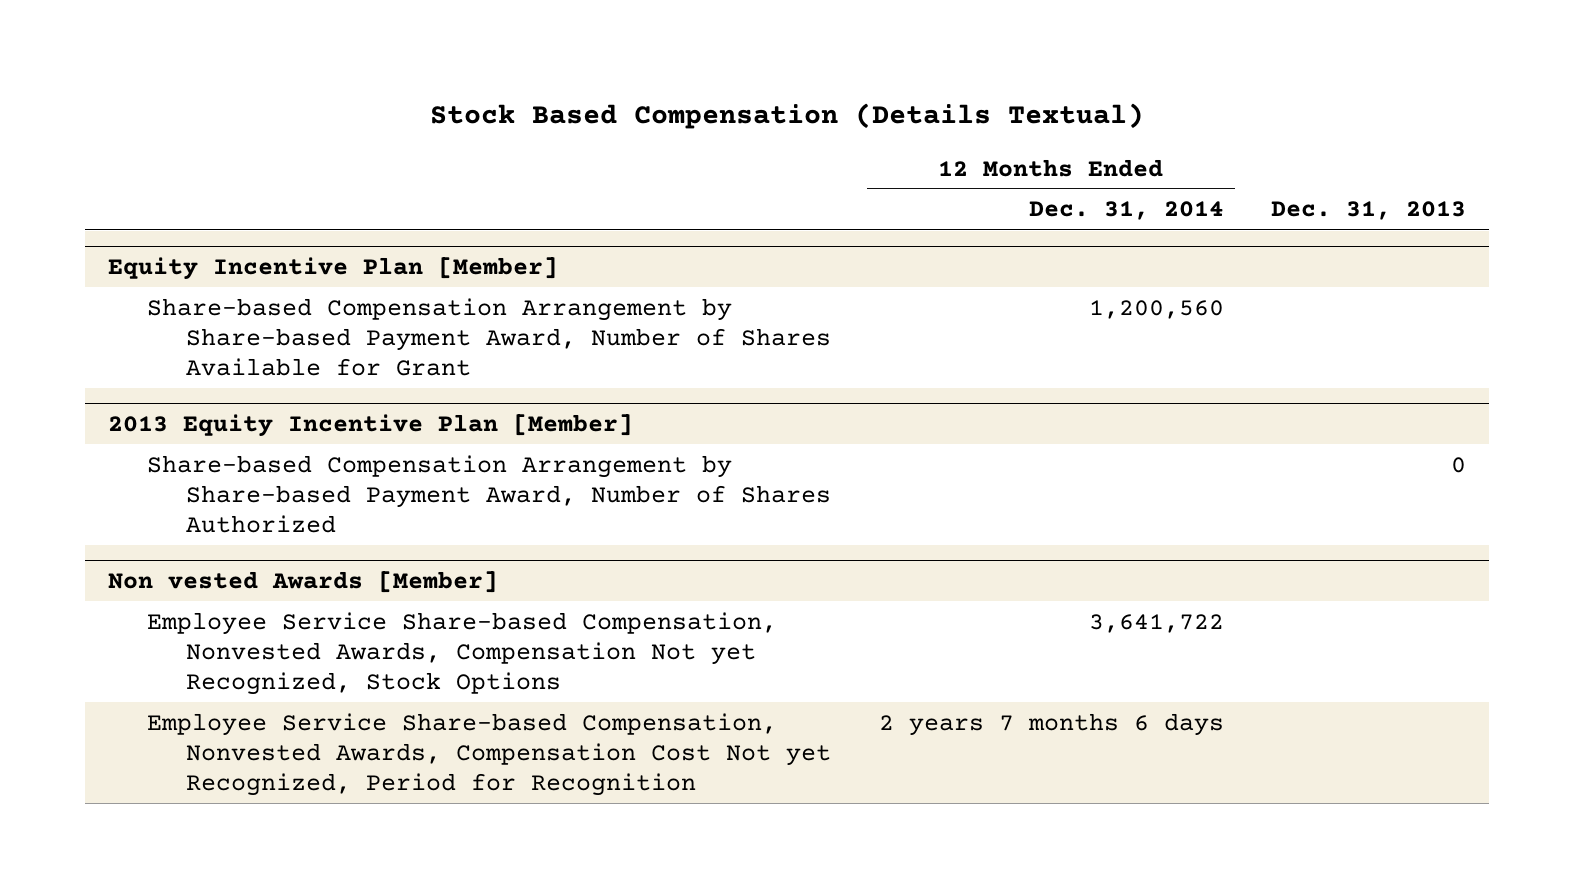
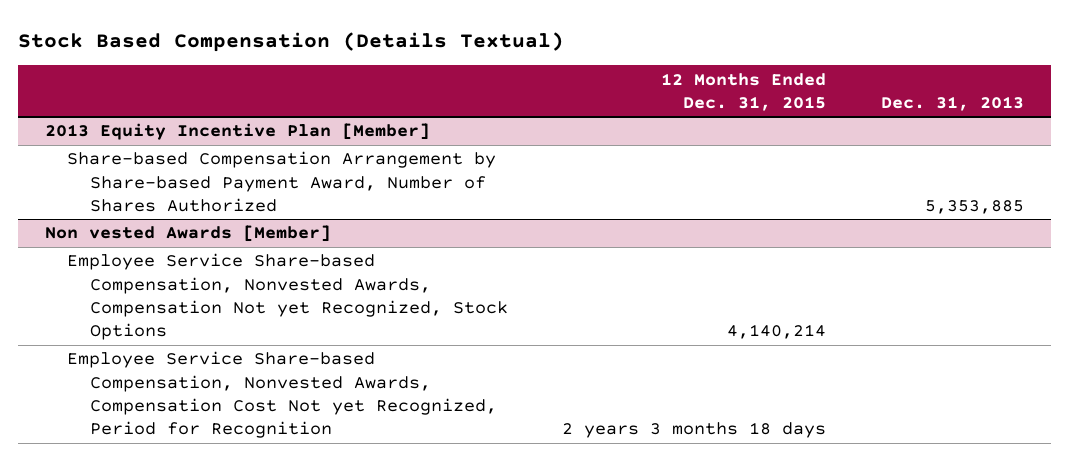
- | 12 Months Ended Dec. 31, 2014 | Dec. 31, 2013
+ | 12 Months Ended Dec. 31, 2015 | Dec. 31, 2013
- Equity Incentive Plan [Member]
- Share-based Compensation Arrangement by Share-based Payment Award, Number of Shares Available for Grant | 1,200,560 |
@ 2013 Equity Incentive Plan [Member]
- Share-based Compensation Arrangement by Share-based Payment Award, Number of Shares Authorized | | 0
+ Share-based Compensation Arrangement by Share-based Payment Award, Number of Shares Authorized | | 5,353,885

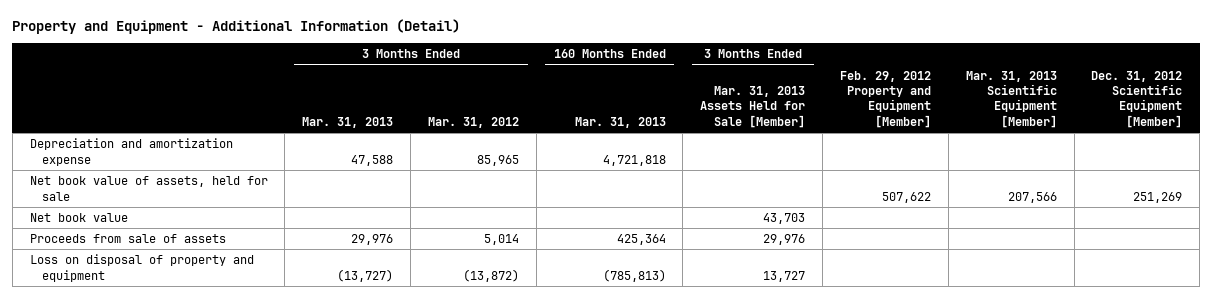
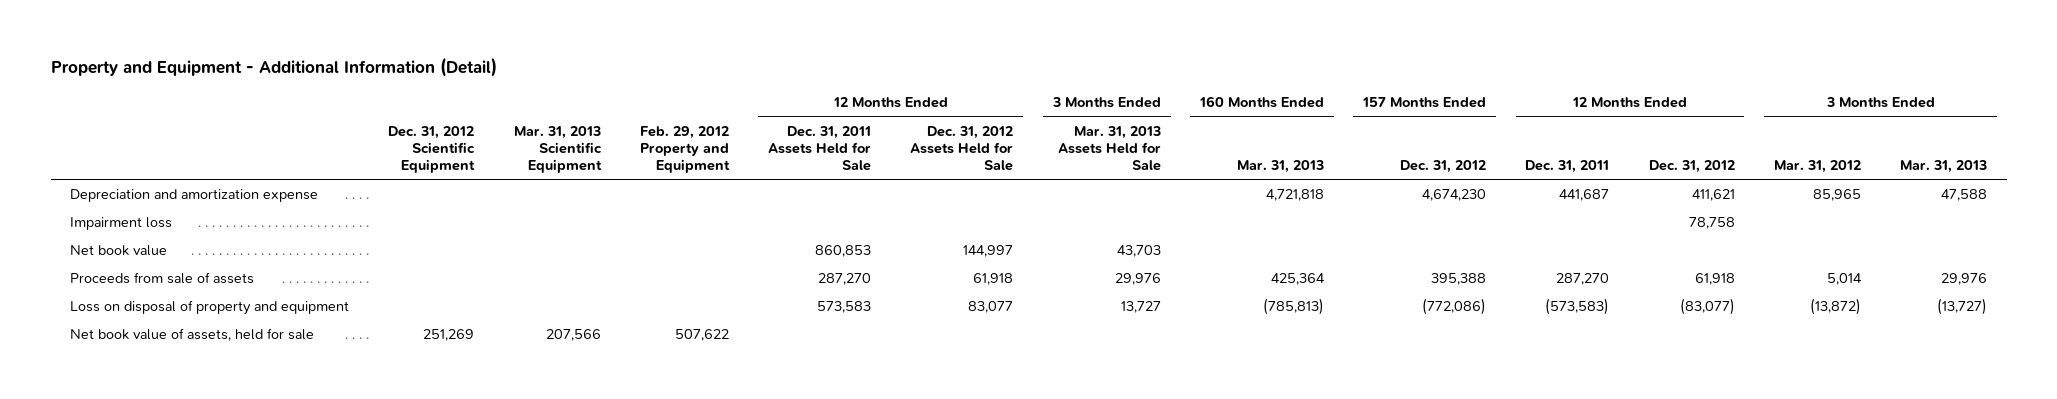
- | 3 Months Ended Mar. 31, 2013 | 3 Months Ended Mar. 31, 2012 | 160 Months Ended Mar. 31, 2013 | 3 Months Ended Mar. 31, 2013 Assets Held for Sale [Member] | Feb. 29, 2012 Property and Equipment [Member] | Mar. 31, 2013 Scientific Equipment [Member] | Dec. 31, 2012 Scientific Equipment [Member]
+ | Dec. 31, 2012 Scientific Equipment | Mar. 31, 2013 Scientific Equipment | Feb. 29, 2012 Property and Equipment | 12 Months Ended Dec. 31, 2011 Assets Held for Sale | 12 Months Ended Dec. 31, 2012 Assets Held for Sale | 3 Months Ended Mar. 31, 2013 Assets Held for Sale | 160 Months Ended Mar. 31, 2013 | 157 Months Ended Dec. 31, 2012 | 12 Months Ended Dec. 31, 2011 | 12 Months Ended Dec. 31, 2012 | 3 Months Ended Mar. 31, 2012 | 3 Months Ended Mar. 31, 2013
+ Impairment loss | | | | | | | | | | 78,758 | |
moved down: Net book value of assets, held for sale | 251,269 | 207,566 | 507,622 | | | | | | | | |

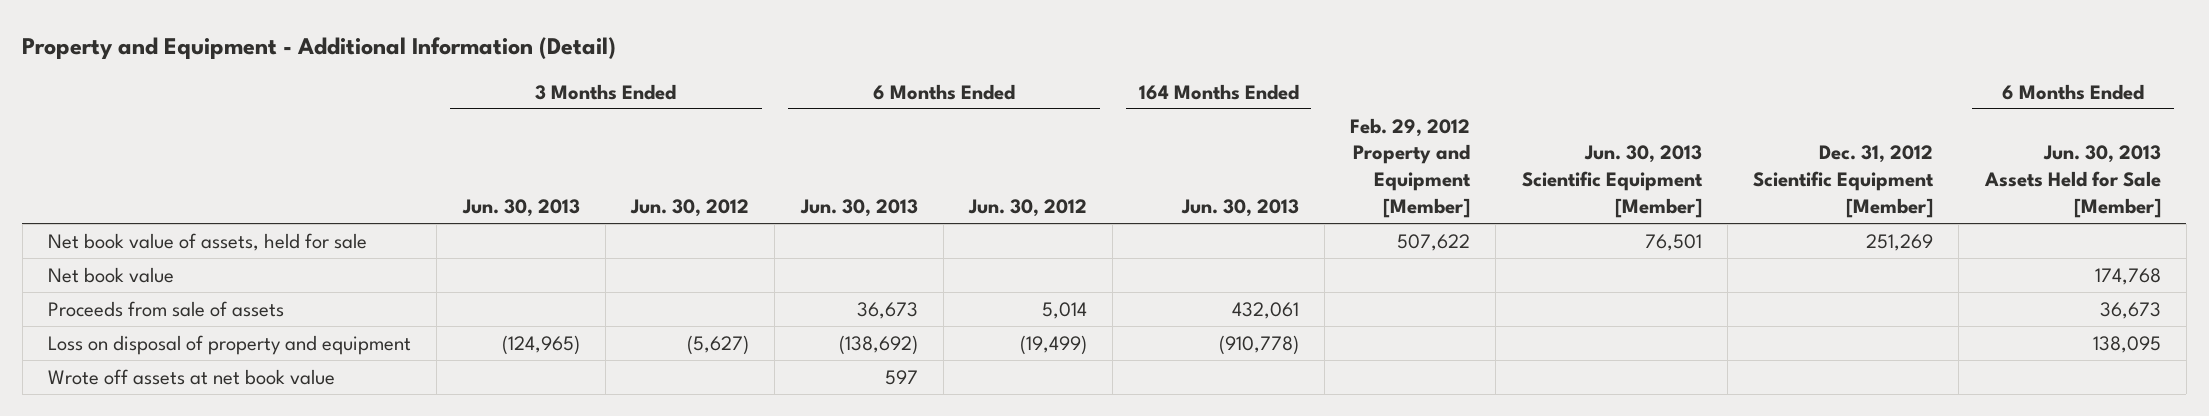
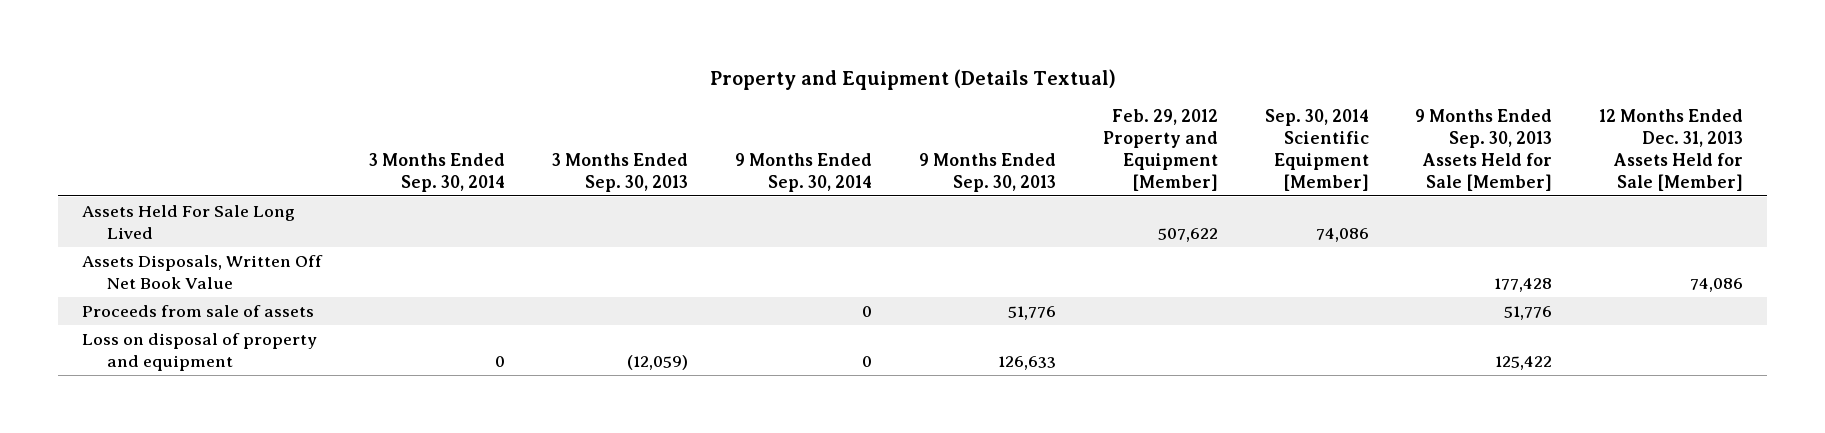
- Property and Equipment - Additional Information (Detail)
+ Property and Equipment (Details Textual)
- | 3 Months Ended Jun. 30, 2013 | 3 Months Ended Jun. 30, 2012 | 6 Months Ended Jun. 30, 2013 | 6 Months Ended Jun. 30, 2012 | 164 Months Ended Jun. 30, 2013 | Feb. 29, 2012 Property and Equipment [Member] | Jun. 30, 2013 Scientific Equipment [Member] | Dec. 31, 2012 Scientific Equipment [Member] | 6 Months Ended Jun. 30, 2013 Assets Held for Sale [Member]
+ | 3 Months Ended Sep. 30, 2014 | 3 Months Ended Sep. 30, 2013 | 9 Months Ended Sep. 30, 2014 | 9 Months Ended Sep. 30, 2013 | Feb. 29, 2012 Property and Equipment [Member] | Sep. 30, 2014 Scientific Equipment [Member] | 9 Months Ended Sep. 30, 2013 Assets Held for Sale [Member] | 12 Months Ended Dec. 31, 2013 Assets Held for Sale [Member]
- Net book value of assets, held for sale | | | | | | 507,622 | 76,501 | 251,269 |
- Net book value | | | | | | | | | 174,768
+ Assets Held For Sale Long Lived | | | | | 507,622 | 74,086 | |
+ Assets Disposals, Written Off Net Book Value | | | | | | | 177,428 | 74,086
- Wrote off assets at net book value | | | 597 | | | | | |

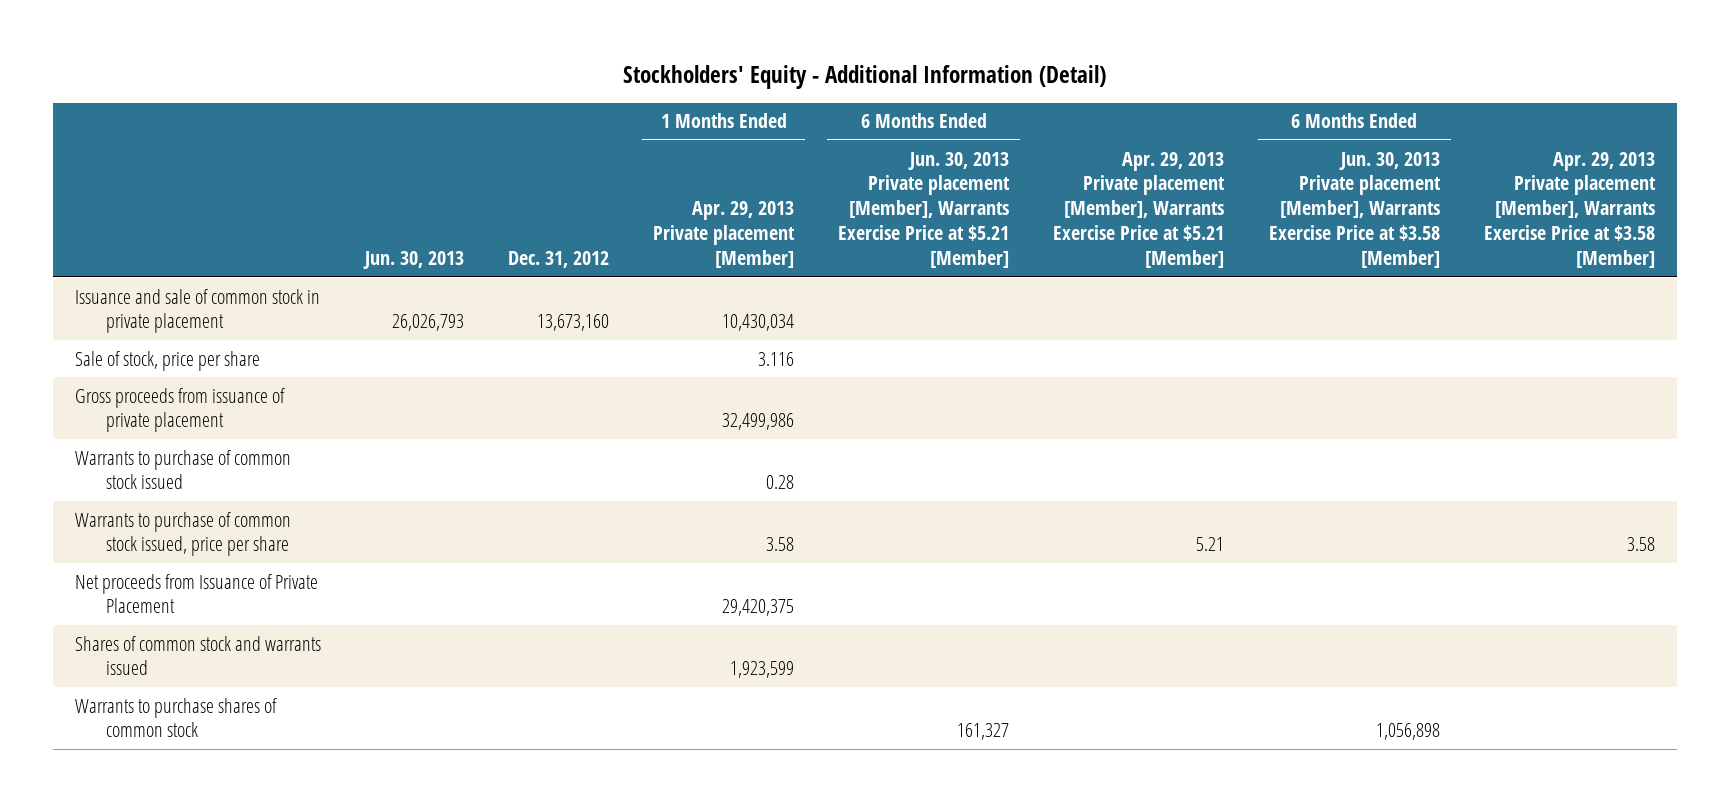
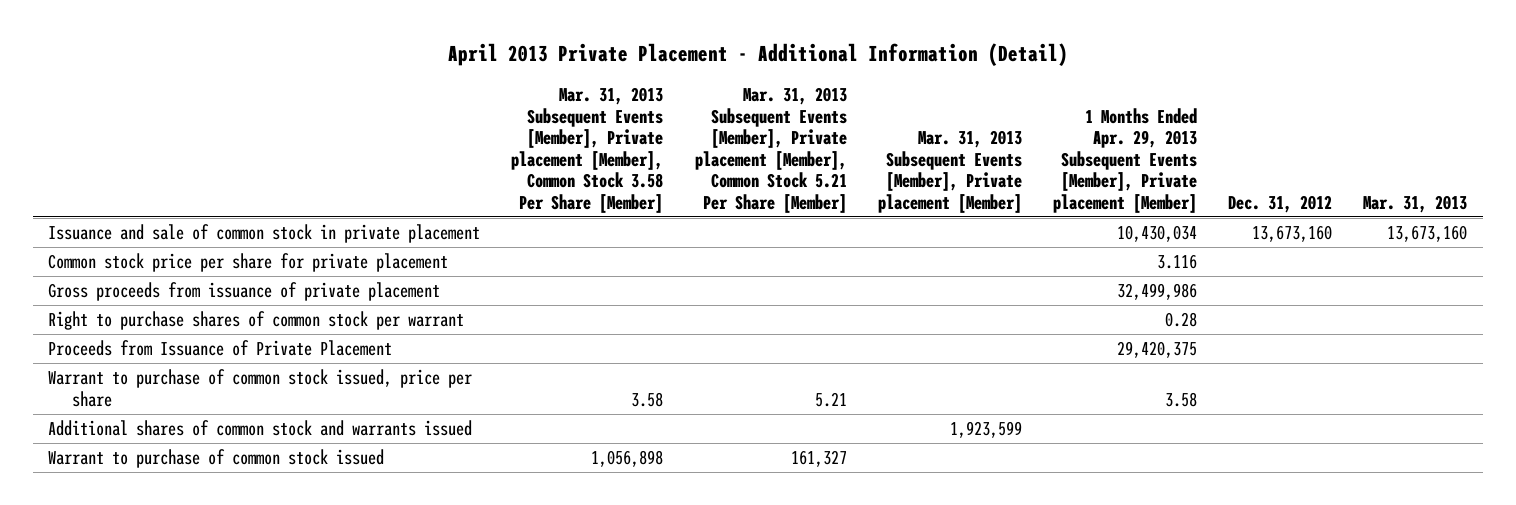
- Stockholders' Equity - Additional Information (Detail)
+ April 2013 Private Placement - Additional Information (Detail)
- | Jun. 30, 2013 | Dec. 31, 2012 | 1 Months Ended Apr. 29, 2013 Private placement [Member] | 6 Months Ended Jun. 30, 2013 Private placement [Member], Warrants Exercise Price at $5.21 [Member] | Apr. 29, 2013 Private placement [Member], Warrants Exercise Price at $5.21 [Member] | 6 Months Ended Jun. 30, 2013 Private placement [Member], Warrants Exercise Price at $3.58 [Member] | Apr. 29, 2013 Private placement [Member], Warrants Exercise Price at $3.58 [Member]
+ | Mar. 31, 2013 Subsequent Events [Member], Private placement [Member], Common Stock 3.58 Per Share [Member] | Mar. 31, 2013 Subsequent Events [Member], Private placement [Member], Common Stock 5.21 Per Share [Member] | Mar. 31, 2013 Subsequent Events [Member], Private placement [Member] | 1 Months Ended Apr. 29, 2013 Subsequent Events [Member], Private placement [Member] | Dec. 31, 2012 | Mar. 31, 2013
- Sale of stock, price per share | | | 3.116 | | | |
+ Common stock price per share for private placement | | | | 3.116 | |
- Warrants to purchase of common stock issued | | | 0.28 | | | |
- Warrants to purchase of common stock issued, price per share | | | 3.58 | | 5.21 | | 3.58
- Net proceeds from Issuance of Private Placement | | | 29,420,375 | | | |
- Shares of common stock and warrants issued | | | 1,923,599 | | | |
- Warrants to purchase shares of common stock | | | | 161,327 | | 1,056,898 |
+ Right to purchase shares of common stock per warrant | | | | 0.28 | |
+ Proceeds from Issuance of Private Placement | | | | 29,420,375 | |
+ Warrant to purchase of common stock issued, price per share | 3.58 | 5.21 | | 3.58 | |
+ Additional shares of common stock and warrants issued | | | 1,923,599 | | |
+ Warrant to purchase of common stock issued | 1,056,898 | 161,327 | | | |

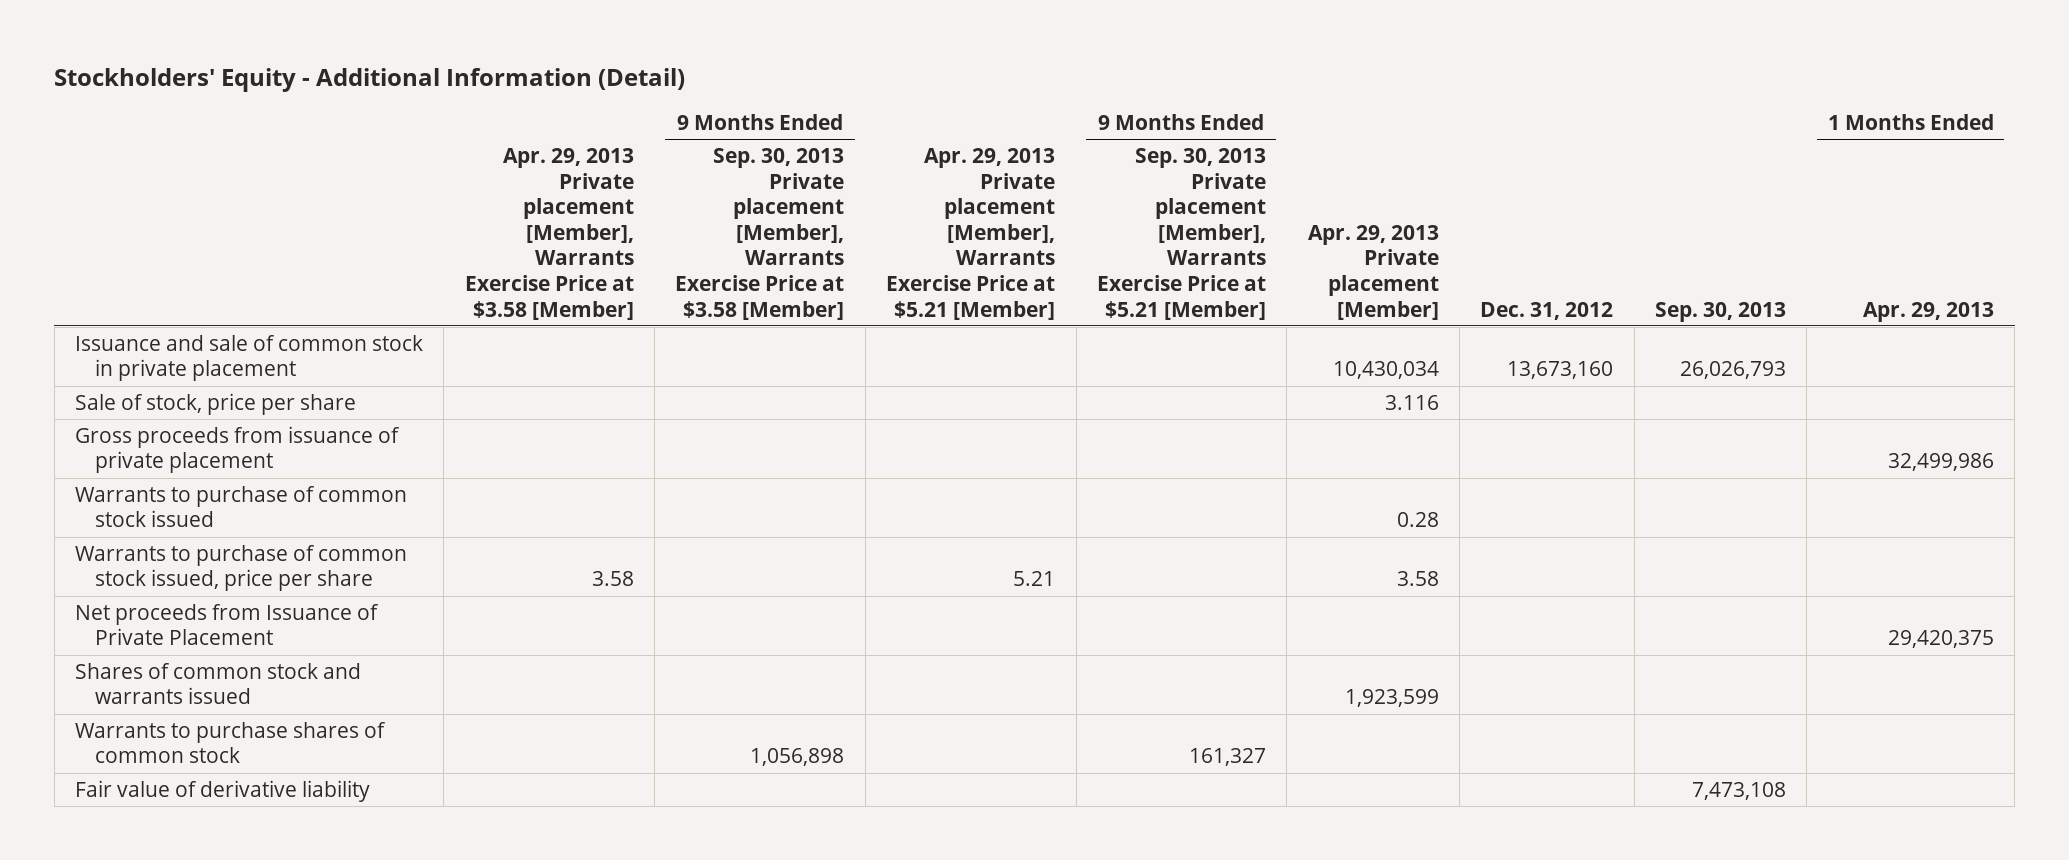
- April 2013 Private Placement - Additional Information (Detail)
+ Stockholders' Equity - Additional Information (Detail)
- | Mar. 31, 2013 Subsequent Events [Member], Private placement [Member], Common Stock 3.58 Per Share [Member] | Mar. 31, 2013 Subsequent Events [Member], Private placement [Member], Common Stock 5.21 Per Share [Member] | Mar. 31, 2013 Subsequent Events [Member], Private placement [Member] | 1 Months Ended Apr. 29, 2013 Subsequent Events [Member], Private placement [Member] | Dec. 31, 2012 | Mar. 31, 2013
+ | Apr. 29, 2013 Private placement [Member], Warrants Exercise Price at $3.58 [Member] | 9 Months Ended Sep. 30, 2013 Private placement [Member], Warrants Exercise Price at $3.58 [Member] | Apr. 29, 2013 Private placement [Member], Warrants Exercise Price at $5.21 [Member] | 9 Months Ended Sep. 30, 2013 Private placement [Member], Warrants Exercise Price at $5.21 [Member] | Apr. 29, 2013 Private placement [Member] | Dec. 31, 2012 | Sep. 30, 2013 | 1 Months Ended Apr. 29, 2013
- Common stock price per share for private placement | | | | 3.116 | |
+ Sale of stock, price per share | | | | | 3.116 | | |
- Right to purchase shares of common stock per warrant | | | | 0.28 | |
- Proceeds from Issuance of Private Placement | | | | 29,420,375 | |
- Warrant to purchase of common stock issued, price per share | 3.58 | 5.21 | | 3.58 | |
- Additional shares of common stock and warrants issued | | | 1,923,599 | | |
- Warrant to purchase of common stock issued | 1,056,898 | 161,327 | | | |
+ Warrants to purchase of common stock issued | | | | | 0.28 | | |
+ Warrants to purchase of common stock issued, price per share | 3.58 | | 5.21 | | 3.58 | | |
+ Net proceeds from Issuance of Private Placement | | | | | | | | 29,420,375
+ Shares of common stock and warrants issued | | | | | 1,923,599 | | |
+ Warrants to purchase shares of common stock | | 1,056,898 | | 161,327 | | | |
+ Fair value of derivative liability | | | | | | | 7,473,108 |

